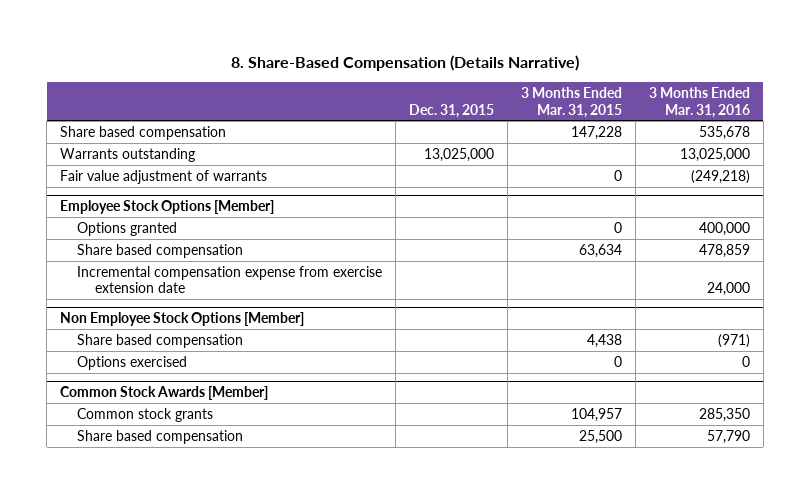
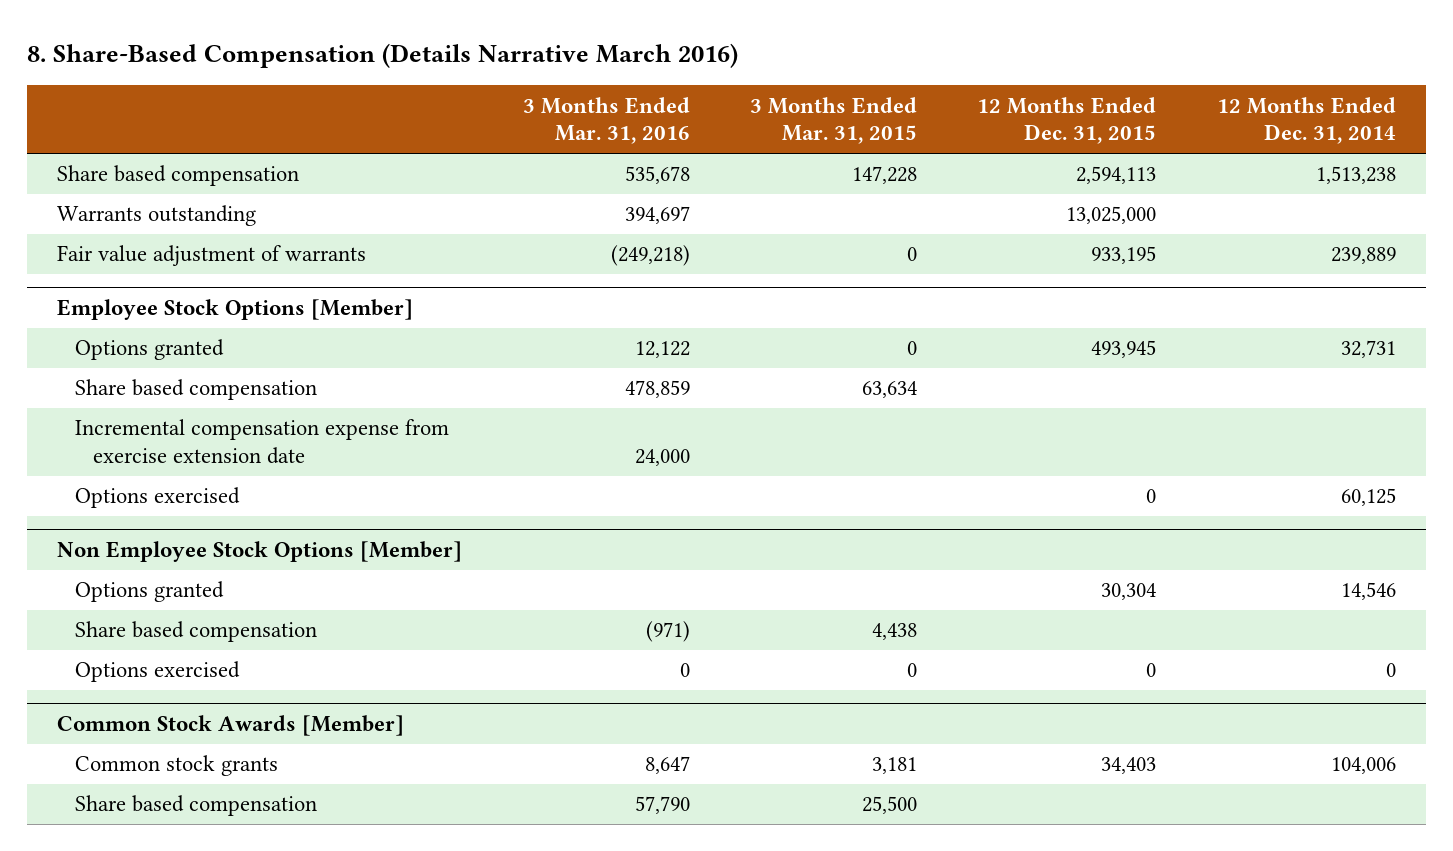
- 8. Share-Based Compensation (Details Narrative)
+ 8. Share-Based Compensation (Details Narrative March 2016)
- | Dec. 31, 2015 | 3 Months Ended Mar. 31, 2015 | 3 Months Ended Mar. 31, 2016
+ | 3 Months Ended Mar. 31, 2016 | 3 Months Ended Mar. 31, 2015 | 12 Months Ended Dec. 31, 2015 | 12 Months Ended Dec. 31, 2014
- Warrants outstanding | 13,025,000 | | 13,025,000
+ Warrants outstanding | 394,697 | | 13,025,000 |
@ Employee Stock Options [Member]
- Options granted | | 0 | 400,000
+ Options granted | 12,122 | 0 | 493,945 | 32,731
+ Options exercised | | | 0 | 60,125
@ Non Employee Stock Options [Member]
+ Options granted | | | 30,304 | 14,546
@ Common Stock Awards [Member]
- Common stock grants | | 104,957 | 285,350
+ Common stock grants | 8,647 | 3,181 | 34,403 | 104,006

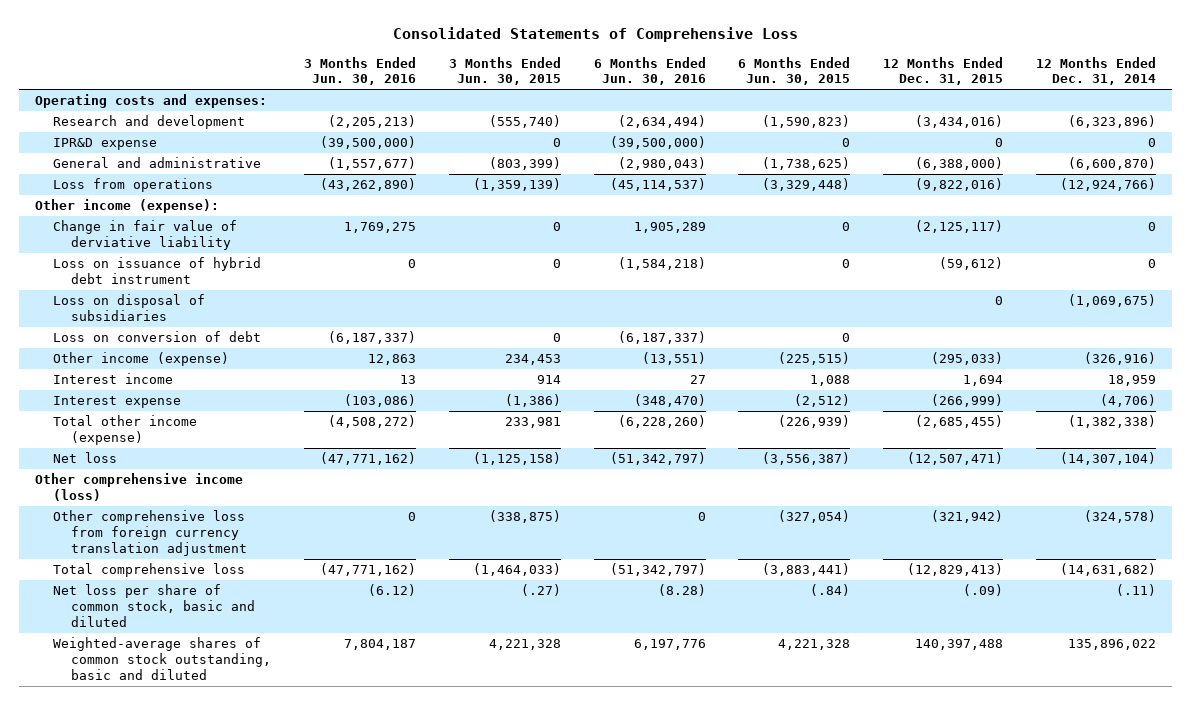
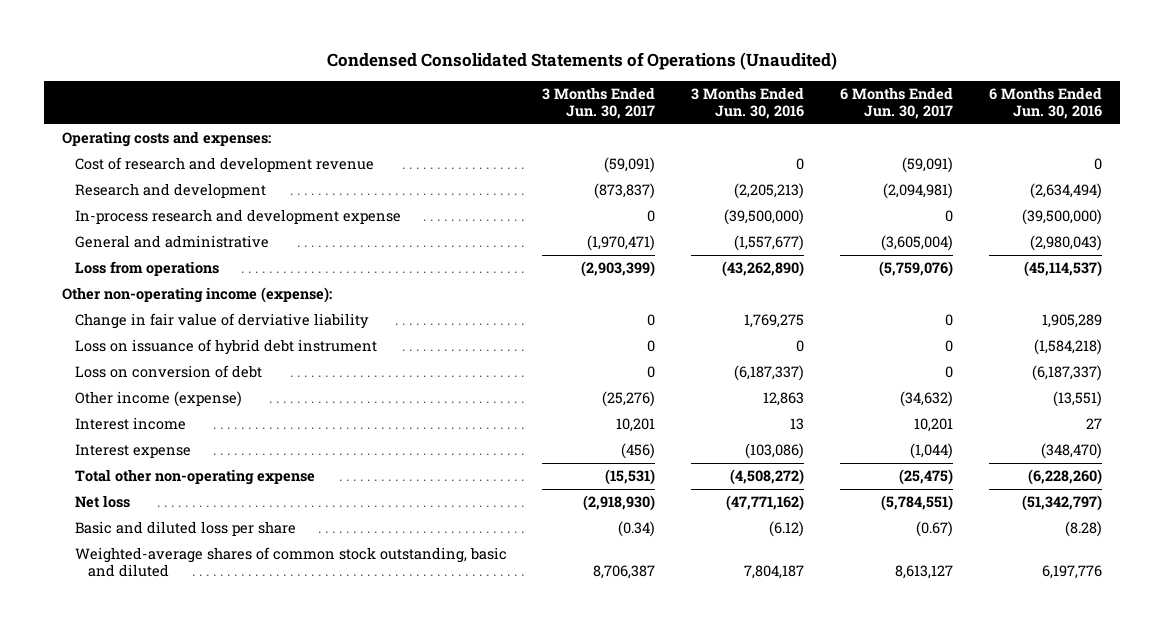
- Consolidated Statements of Comprehensive Loss
+ Condensed Consolidated Statements of Operations (Unaudited)
- | 3 Months Ended Jun. 30, 2016 | 3 Months Ended Jun. 30, 2015 | 6 Months Ended Jun. 30, 2016 | 6 Months Ended Jun. 30, 2015 | 12 Months Ended Dec. 31, 2015 | 12 Months Ended Dec. 31, 2014
+ | 3 Months Ended Jun. 30, 2017 | 3 Months Ended Jun. 30, 2016 | 6 Months Ended Jun. 30, 2017 | 6 Months Ended Jun. 30, 2016
+ Cost of research and development revenue | (59,091) | 0 | (59,091) | 0
- IPR&D expense | (39,500,000) | 0 | (39,500,000) | 0 | 0 | 0
+ In-process research and development expense | 0 | (39,500,000) | 0 | (39,500,000)
- Other income (expense):
+ Other non-operating income (expense):
- Loss on disposal of subsidiaries | | | | | 0 | (1,069,675)
- Total other income (expense) | (4,508,272) | 233,981 | (6,228,260) | (226,939) | (2,685,455) | (1,382,338)
+ Total other non-operating expense | (15,531) | (4,508,272) | (25,475) | (6,228,260)
- Other comprehensive income (loss)
- Other comprehensive loss from foreign currency translation adjustment | 0 | (338,875) | 0 | (327,054) | (321,942) | (324,578)
- Total comprehensive loss | (47,771,162) | (1,464,033) | (51,342,797) | (3,883,441) | (12,829,413) | (14,631,682)
- Net loss per share of common stock, basic and diluted | (6.12) | (.27) | (8.28) | (.84) | (.09) | (.11)
+ Basic and diluted loss per share | (0.34) | (6.12) | (0.67) | (8.28)

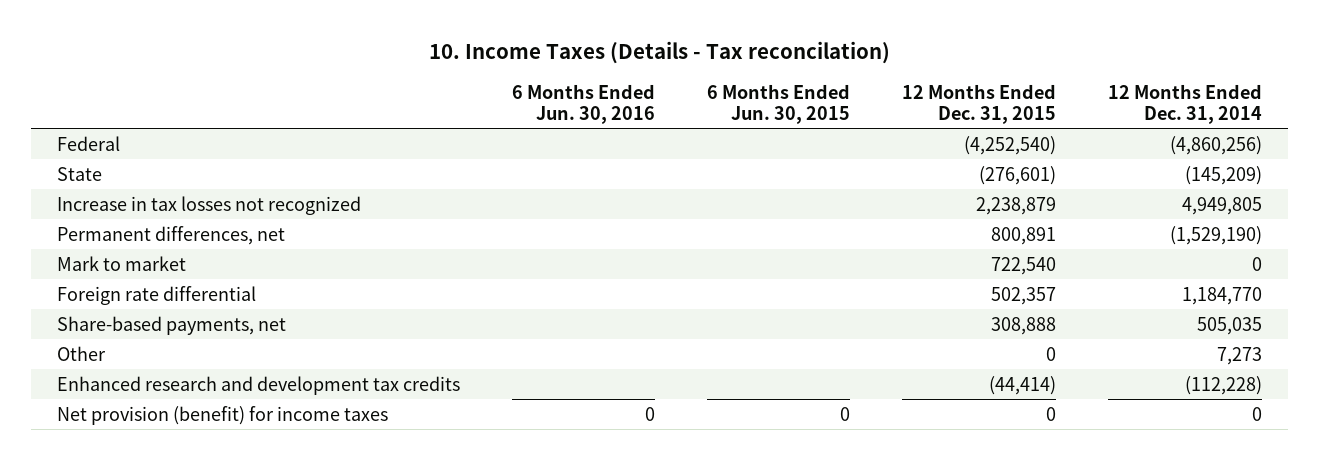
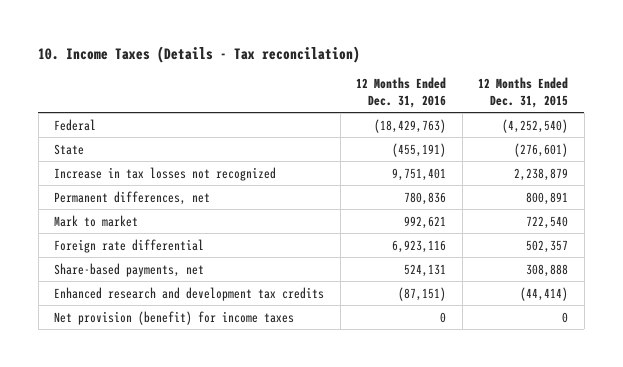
- | 6 Months Ended Jun. 30, 2016 | 6 Months Ended Jun. 30, 2015 | 12 Months Ended Dec. 31, 2015 | 12 Months Ended Dec. 31, 2014
+ | 12 Months Ended Dec. 31, 2016 | 12 Months Ended Dec. 31, 2015
- Other | | | 0 | 7,273

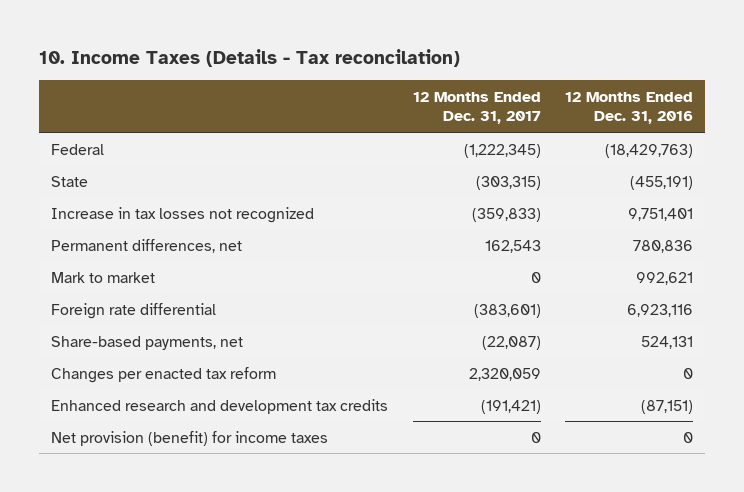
- | 12 Months Ended Dec. 31, 2016 | 12 Months Ended Dec. 31, 2015
+ | 12 Months Ended Dec. 31, 2017 | 12 Months Ended Dec. 31, 2016
+ Changes per enacted tax reform | 2,320,059 | 0

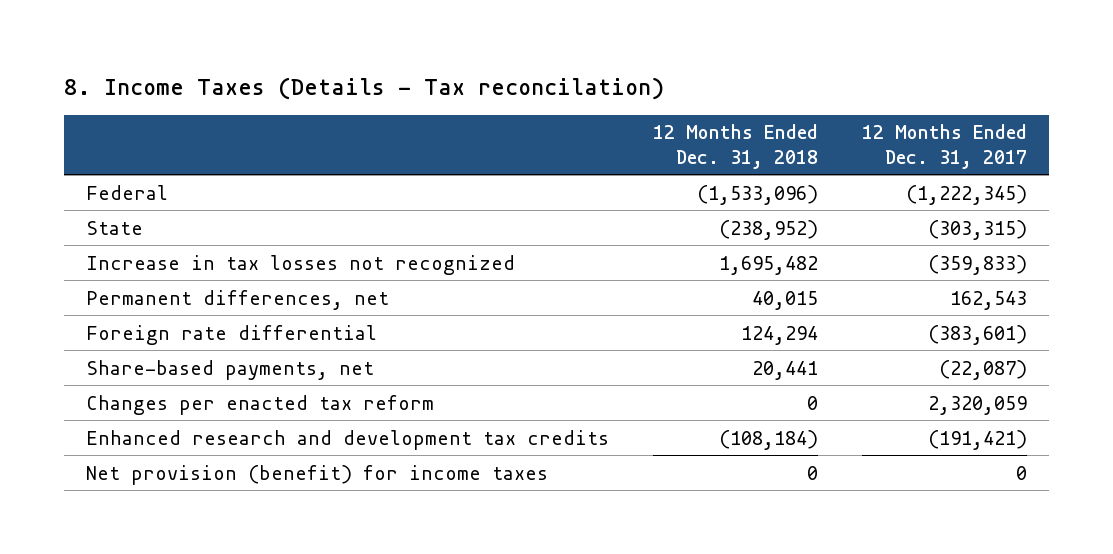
- 10. Income Taxes (Details - Tax reconcilation)
+ 8. Income Taxes (Details - Tax reconcilation)
- | 12 Months Ended Dec. 31, 2017 | 12 Months Ended Dec. 31, 2016
+ | 12 Months Ended Dec. 31, 2018 | 12 Months Ended Dec. 31, 2017
- Mark to market | 0 | 992,621

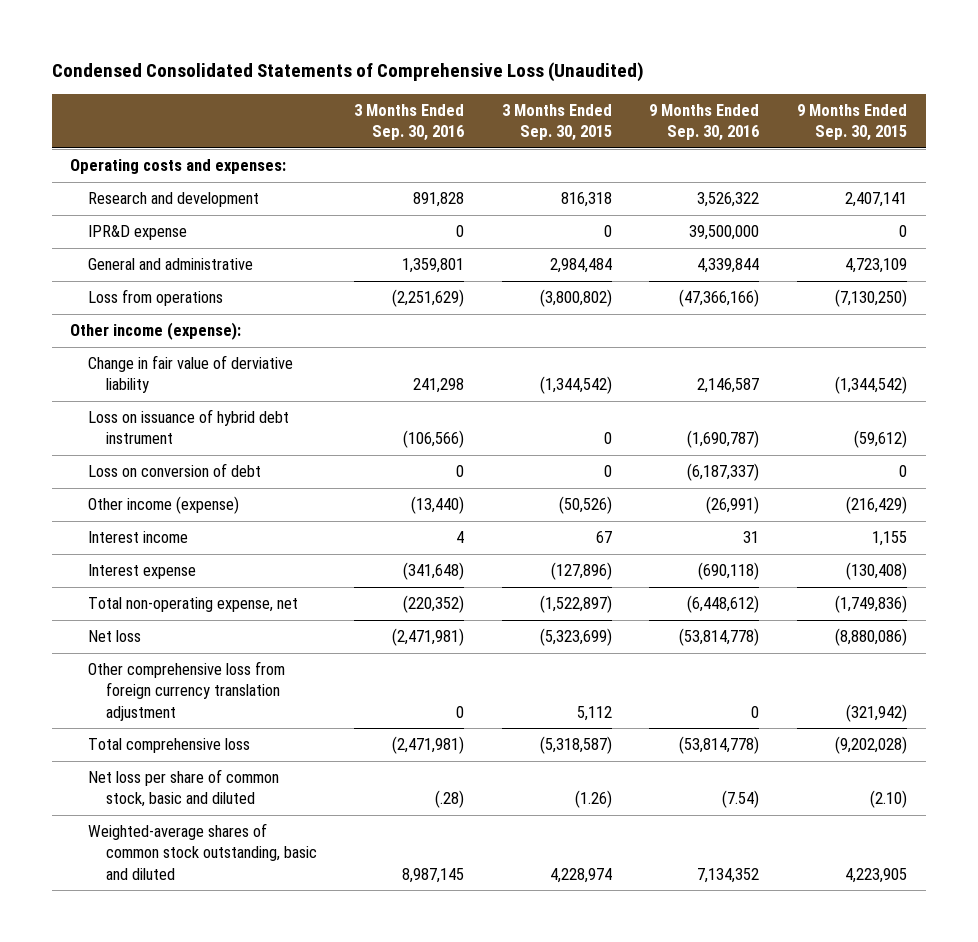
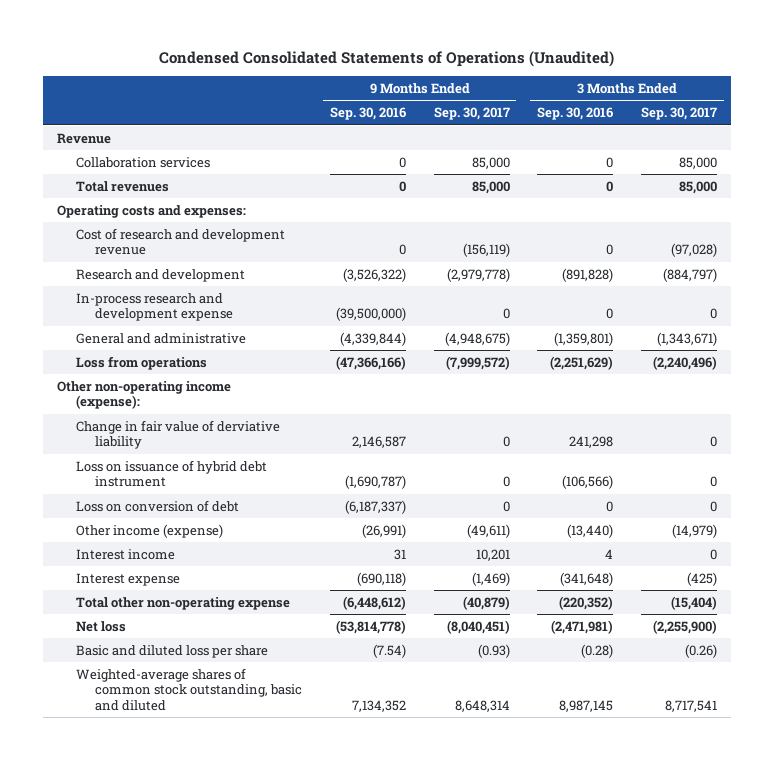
- Condensed Consolidated Statements of Comprehensive Loss (Unaudited)
+ Condensed Consolidated Statements of Operations (Unaudited)
- | 3 Months Ended Sep. 30, 2016 | 3 Months Ended Sep. 30, 2015 | 9 Months Ended Sep. 30, 2016 | 9 Months Ended Sep. 30, 2015
+ | 9 Months Ended Sep. 30, 2016 | 9 Months Ended Sep. 30, 2017 | 3 Months Ended Sep. 30, 2016 | 3 Months Ended Sep. 30, 2017
+ Revenue
+ Collaboration services | 0 | 85,000 | 0 | 85,000
+ Total revenues | 0 | 85,000 | 0 | 85,000
- Research and development | 891,828 | 816,318 | 3,526,322 | 2,407,141
- IPR&D expense | 0 | 0 | 39,500,000 | 0
- General and administrative | 1,359,801 | 2,984,484 | 4,339,844 | 4,723,109
+ Cost of research and development revenue | 0 | (156,119) | 0 | (97,028)
+ Research and development | (3,526,322) | (2,979,778) | (891,828) | (884,797)
+ In-process research and development expense | (39,500,000) | 0 | 0 | 0
+ General and administrative | (4,339,844) | (4,948,675) | (1,359,801) | (1,343,671)
- Other income (expense):
+ Other non-operating income (expense):
- Total non-operating expense, net | (220,352) | (1,522,897) | (6,448,612) | (1,749,836)
+ Total other non-operating expense | (6,448,612) | (40,879) | (220,352) | (15,404)
- Other comprehensive loss from foreign currency translation adjustment | 0 | 5,112 | 0 | (321,942)
- Total comprehensive loss | (2,471,981) | (5,318,587) | (53,814,778) | (9,202,028)
- Net loss per share of common stock, basic and diluted | (.28) | (1.26) | (7.54) | (2.10)
+ Basic and diluted loss per share | (7.54) | (0.93) | (0.28) | (0.26)

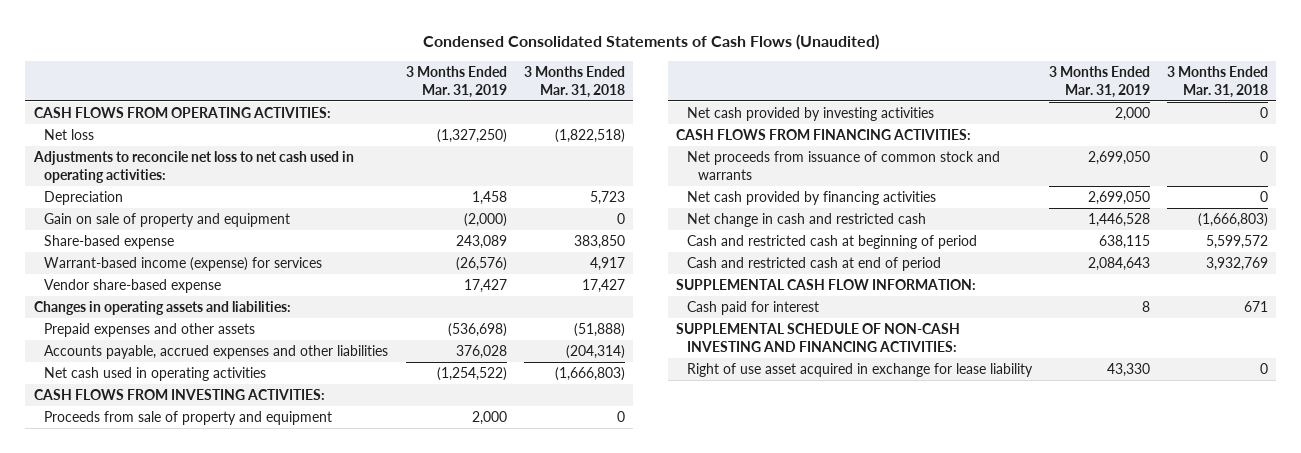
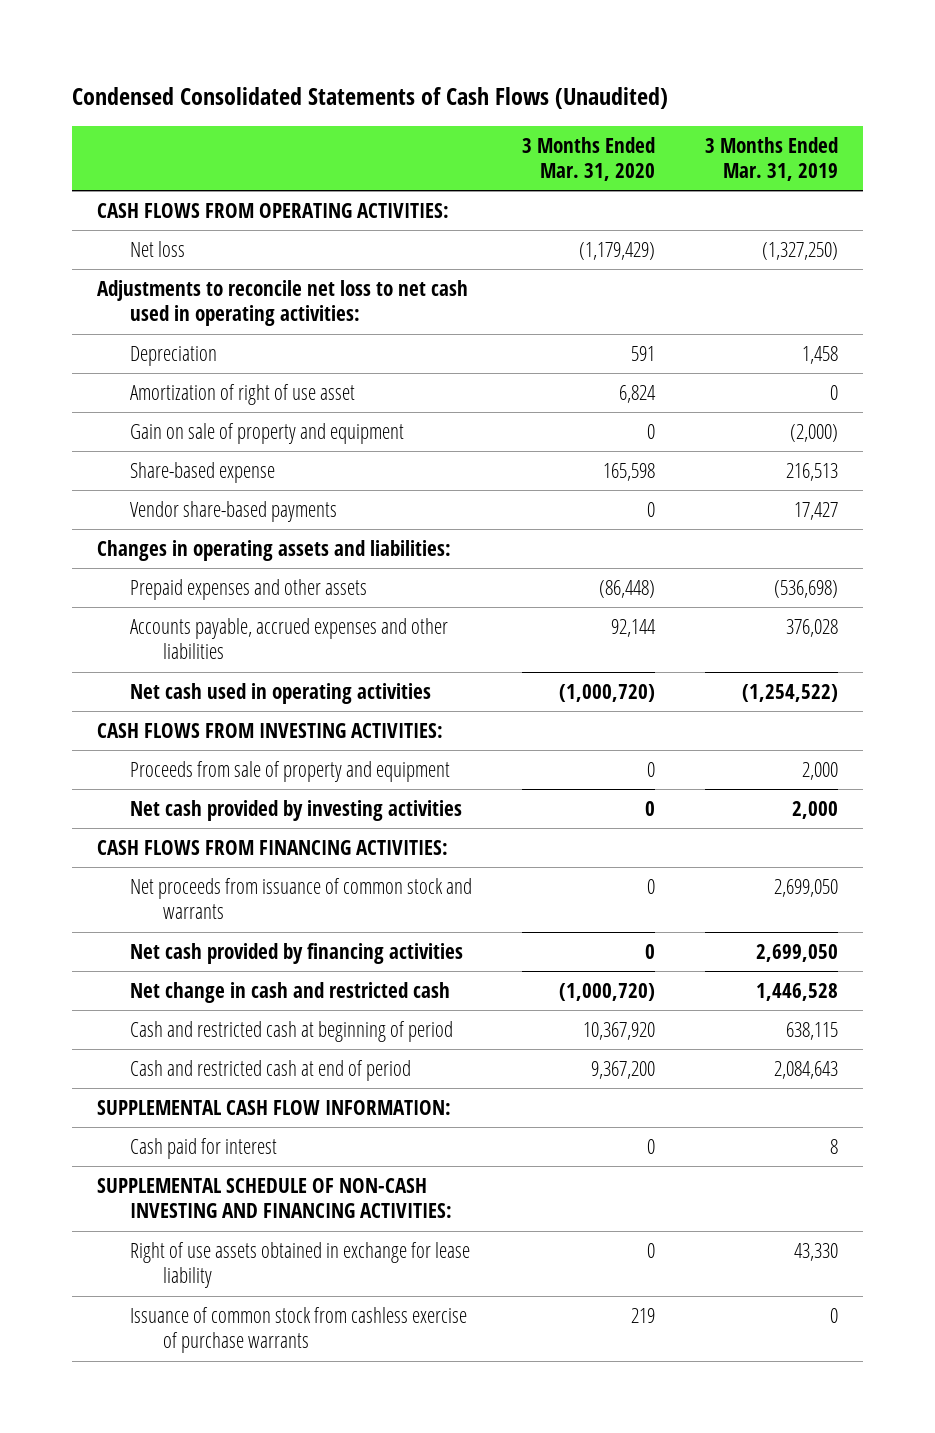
- | 3 Months Ended Mar. 31, 2019 | 3 Months Ended Mar. 31, 2018
+ | 3 Months Ended Mar. 31, 2020 | 3 Months Ended Mar. 31, 2019
+ Amortization of right of use asset | 6,824 | 0
- Share-based expense | 243,089 | 383,850
- Warrant-based income (expense) for services | (26,576) | 4,917
- Vendor share-based expense | 17,427 | 17,427
+ Share-based expense | 165,598 | 216,513
+ Vendor share-based payments | 0 | 17,427
- Right of use asset acquired in exchange for lease liability | 43,330 | 0
+ Right of use assets obtained in exchange for lease liability | 0 | 43,330
+ Issuance of common stock from cashless exercise of purchase warrants | 219 | 0

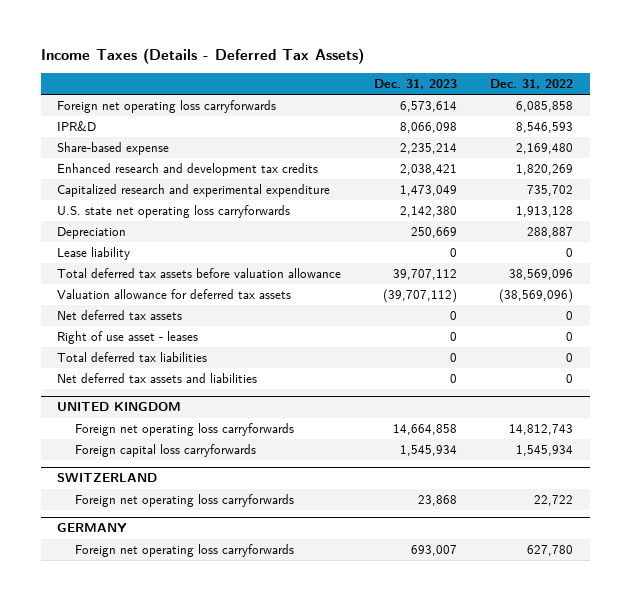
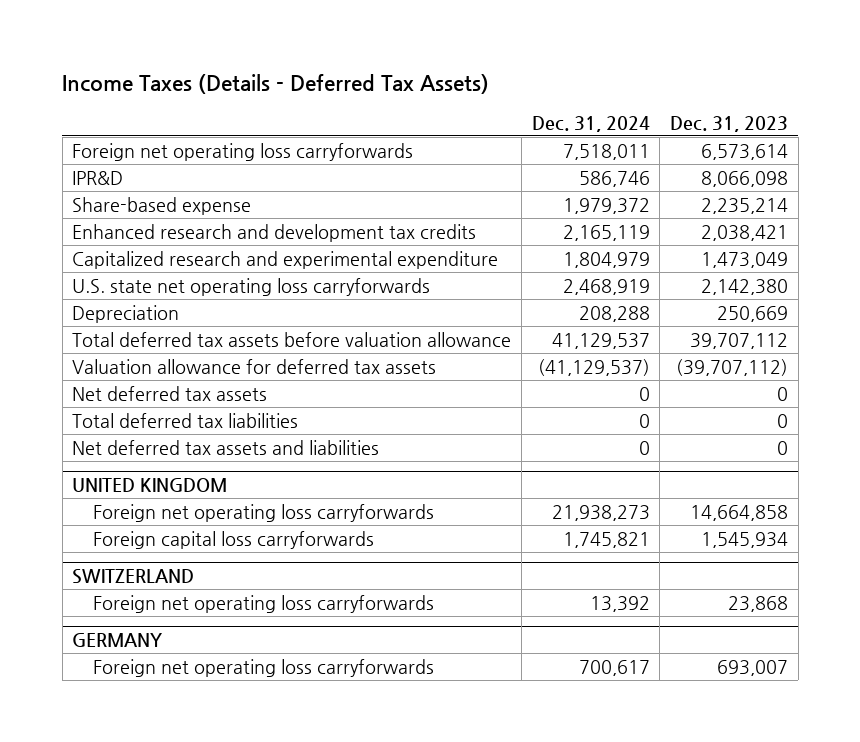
- | Dec. 31, 2023 | Dec. 31, 2022
+ | Dec. 31, 2024 | Dec. 31, 2023
- Lease liability | 0 | 0
- Right of use asset - leases | 0 | 0

